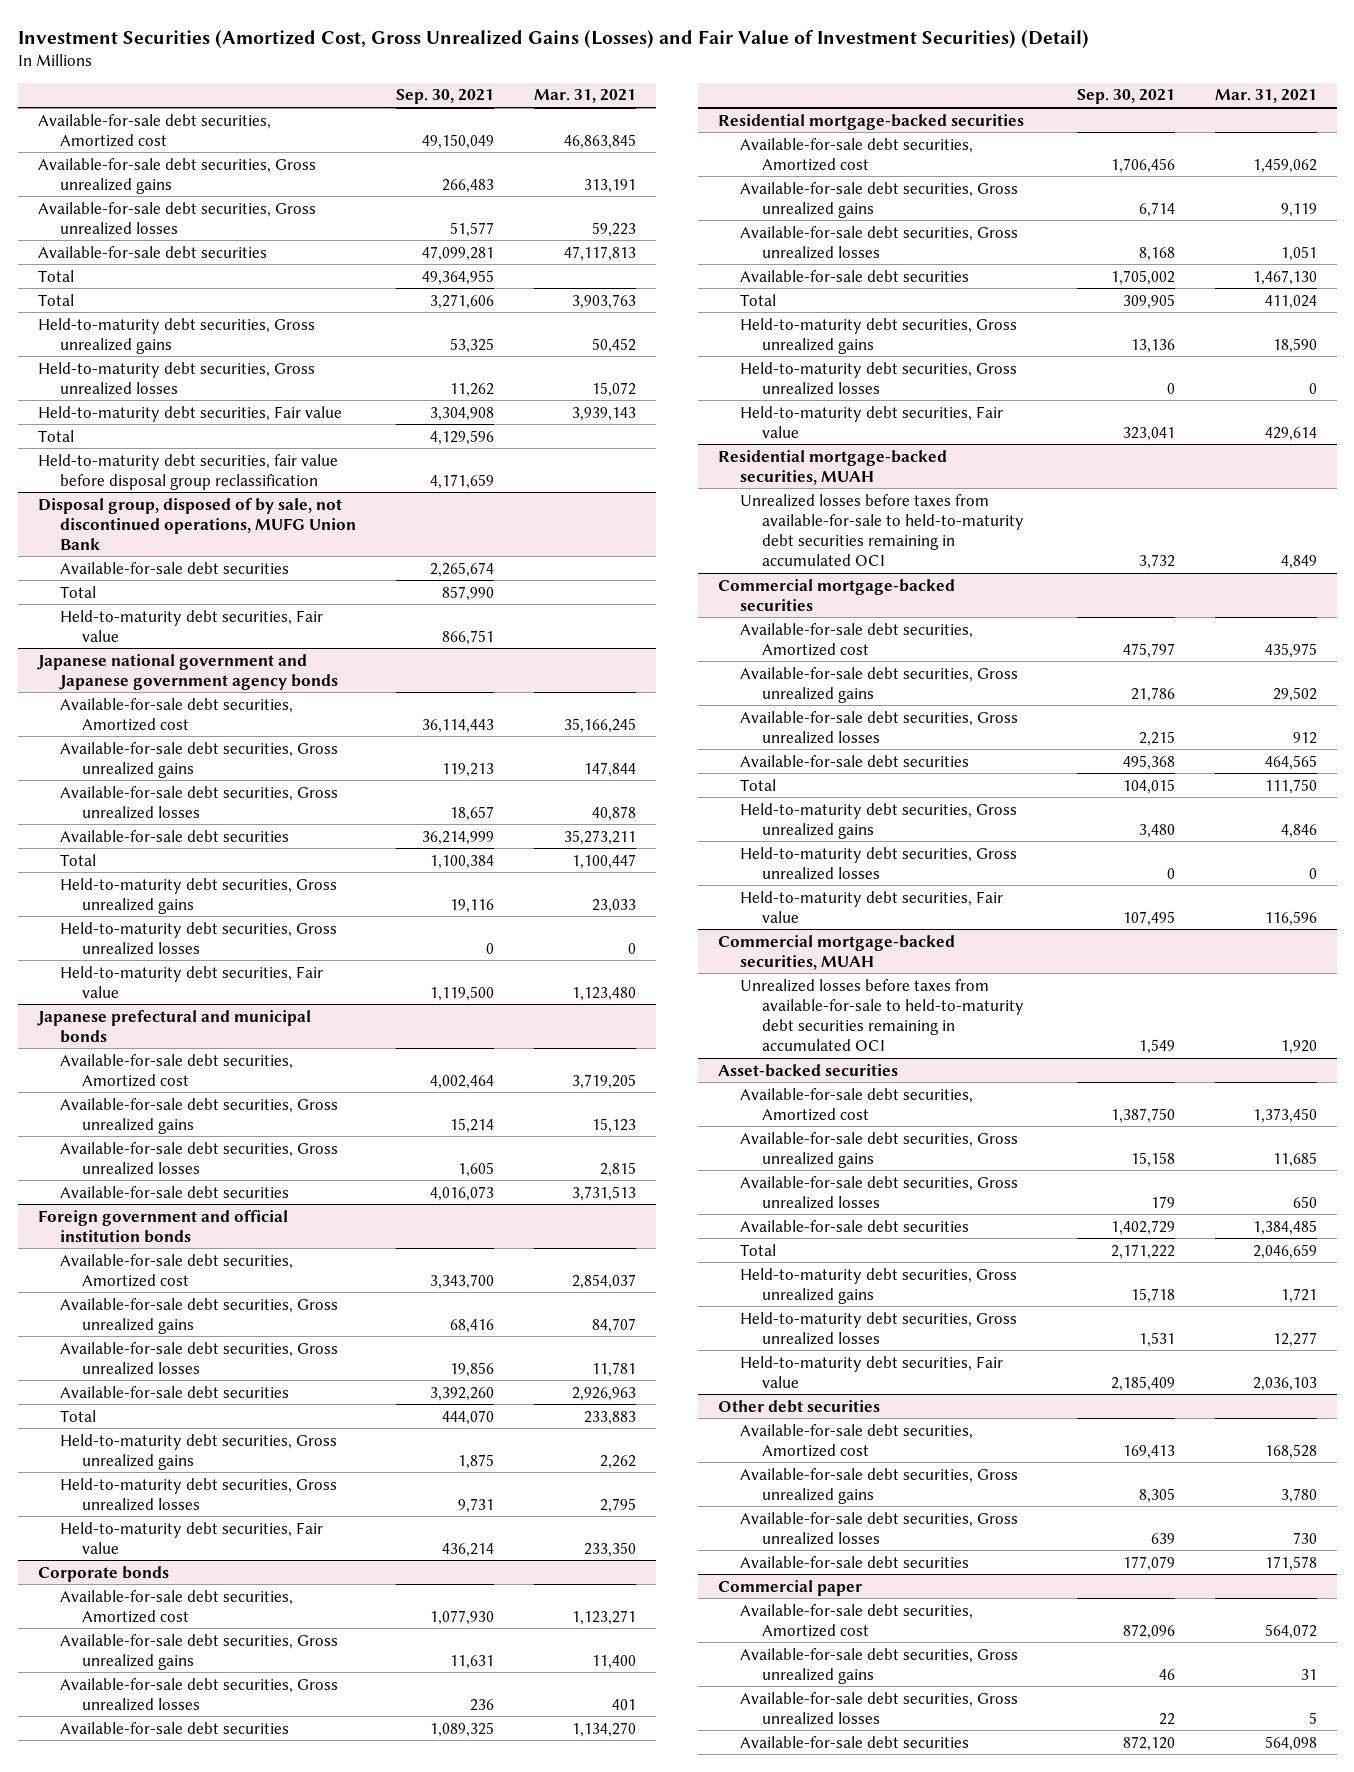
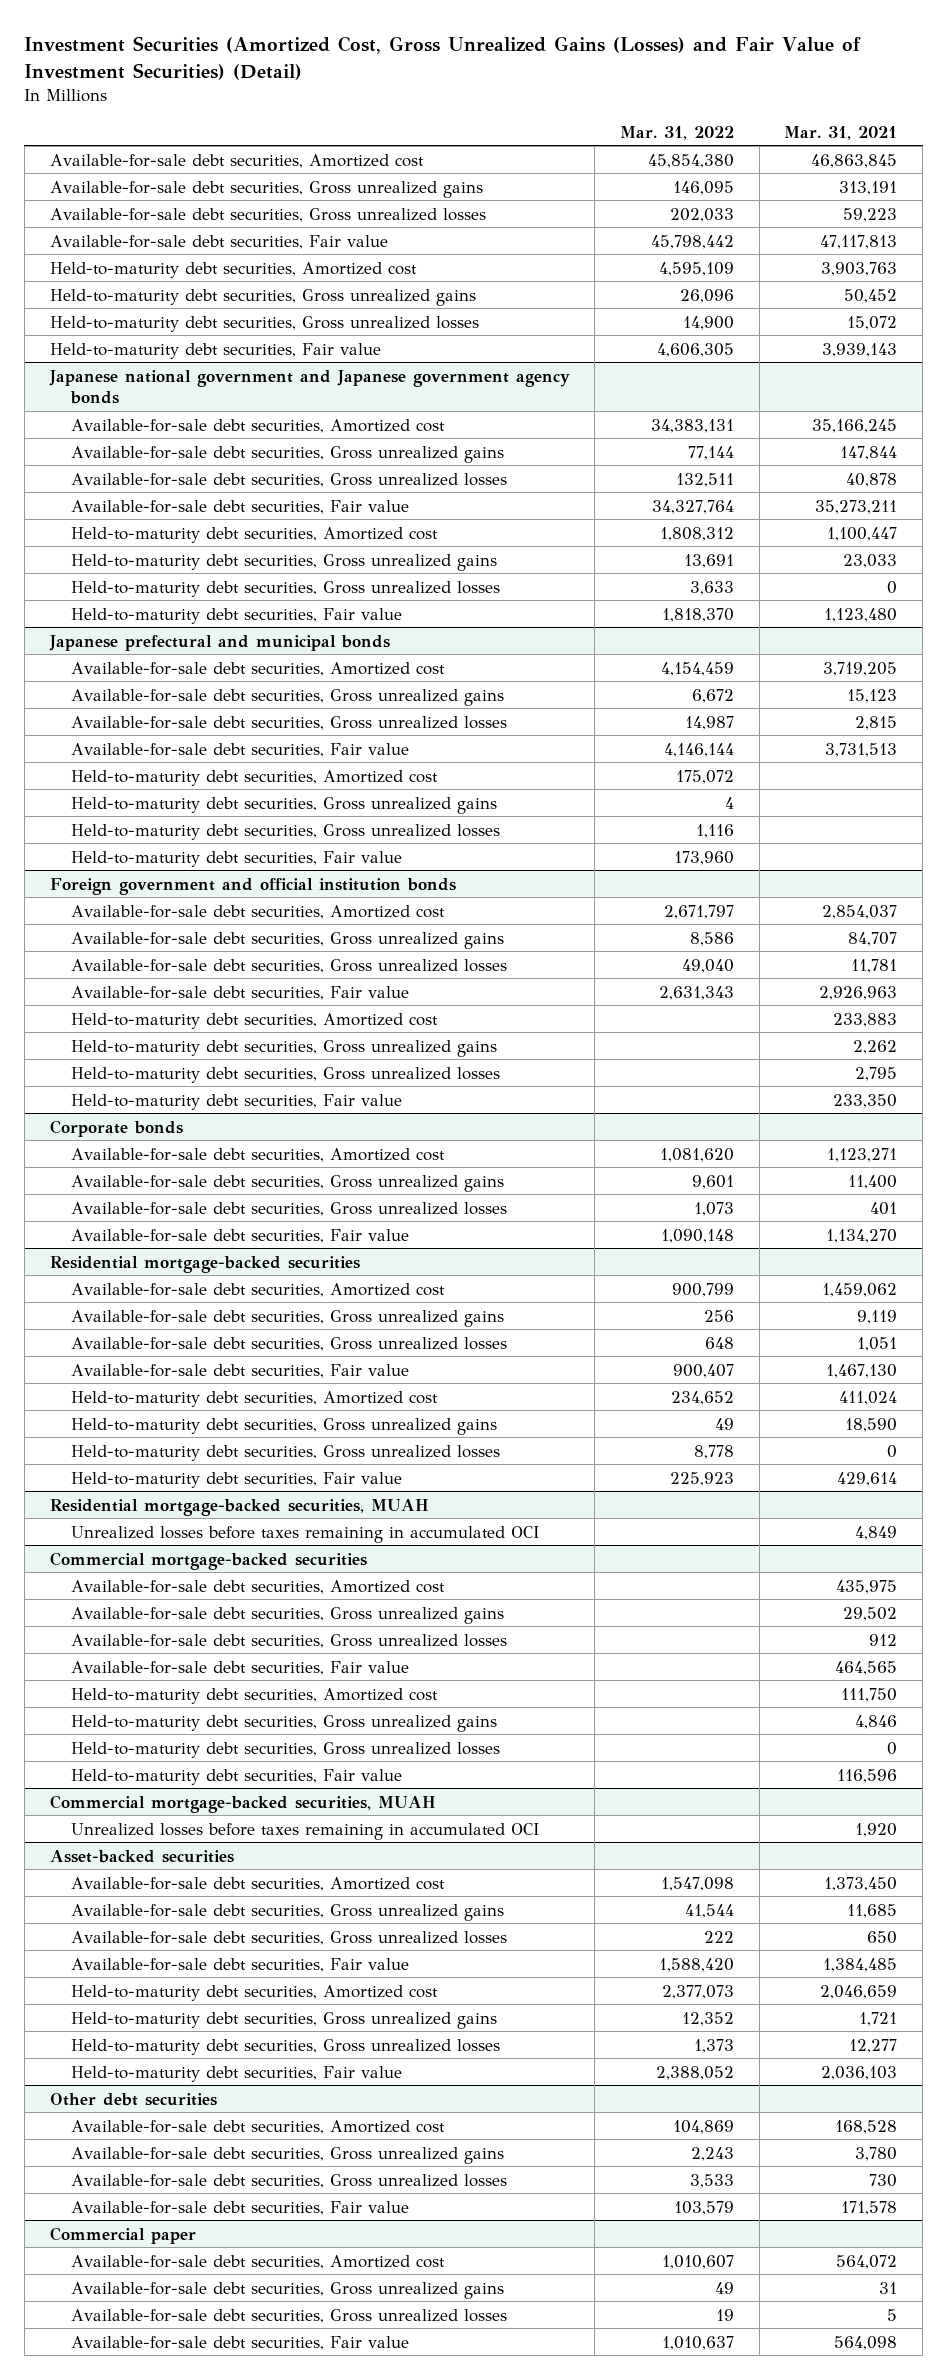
- | Sep. 30, 2021 | Mar. 31, 2021
+ | Mar. 31, 2022 | Mar. 31, 2021
- Available-for-sale debt securities | 47,099,281 | 47,117,813
- Total | 49,364,955 |
- Total | 3,271,606 | 3,903,763
+ Available-for-sale debt securities, Fair value | 45,798,442 | 47,117,813
+ Held-to-maturity debt securities, Amortized cost | 4,595,109 | 3,903,763
- Total | 4,129,596 |
- Held-to-maturity debt securities, fair value before disposal group reclassification | 4,171,659 |
- Disposal group, disposed of by sale, not discontinued operations, MUFG Union Bank
- Available-for-sale debt securities | 2,265,674 |
- Total | 857,990 |
- Held-to-maturity debt securities, Fair value | 866,751 |
@ Japanese national government and Japanese government agency bonds
- Available-for-sale debt securities | 36,214,999 | 35,273,211
- Total | 1,100,384 | 1,100,447
+ Available-for-sale debt securities, Fair value | 34,327,764 | 35,273,211
+ Held-to-maturity debt securities, Amortized cost | 1,808,312 | 1,100,447
@ Japanese prefectural and municipal bonds
- Available-for-sale debt securities | 4,016,073 | 3,731,513
+ Available-for-sale debt securities, Fair value | 4,146,144 | 3,731,513
+ Held-to-maturity debt securities, Amortized cost | 175,072 |
+ Held-to-maturity debt securities, Gross unrealized gains | 4 |
+ Held-to-maturity debt securities, Gross unrealized losses | 1,116 |
+ Held-to-maturity debt securities, Fair value | 173,960 |
@ Foreign government and official institution bonds
- Available-for-sale debt securities | 3,392,260 | 2,926,963
- Total | 444,070 | 233,883
+ Available-for-sale debt securities, Fair value | 2,631,343 | 2,926,963
+ Held-to-maturity debt securities, Amortized cost | | 233,883
@ Corporate bonds
- Available-for-sale debt securities | 1,089,325 | 1,134,270
+ Available-for-sale debt securities, Fair value | 1,090,148 | 1,134,270
@ Residential mortgage-backed securities
- Available-for-sale debt securities | 1,705,002 | 1,467,130
- Total | 309,905 | 411,024
+ Available-for-sale debt securities, Fair value | 900,407 | 1,467,130
+ Held-to-maturity debt securities, Amortized cost | 234,652 | 411,024
@ Residential mortgage-backed securities, MUAH
- Unrealized losses before taxes from available-for-sale to held-to-maturity debt securities remaining in accumulated OCI | 3,732 | 4,849
+ Unrealized losses before taxes remaining in accumulated OCI | | 4,849
@ Commercial mortgage-backed securities
- Available-for-sale debt securities | 495,368 | 464,565
- Total | 104,015 | 111,750
+ Available-for-sale debt securities, Fair value | | 464,565
+ Held-to-maturity debt securities, Amortized cost | | 111,750
@ Commercial mortgage-backed securities, MUAH
- Unrealized losses before taxes from available-for-sale to held-to-maturity debt securities remaining in accumulated OCI | 1,549 | 1,920
+ Unrealized losses before taxes remaining in accumulated OCI | | 1,920
@ Asset-backed securities
- Available-for-sale debt securities | 1,402,729 | 1,384,485
- Total | 2,171,222 | 2,046,659
+ Available-for-sale debt securities, Fair value | 1,588,420 | 1,384,485
+ Held-to-maturity debt securities, Amortized cost | 2,377,073 | 2,046,659
@ Other debt securities
- Available-for-sale debt securities | 177,079 | 171,578
+ Available-for-sale debt securities, Fair value | 103,579 | 171,578
@ Commercial paper
- Available-for-sale debt securities | 872,120 | 564,098
+ Available-for-sale debt securities, Fair value | 1,010,637 | 564,098

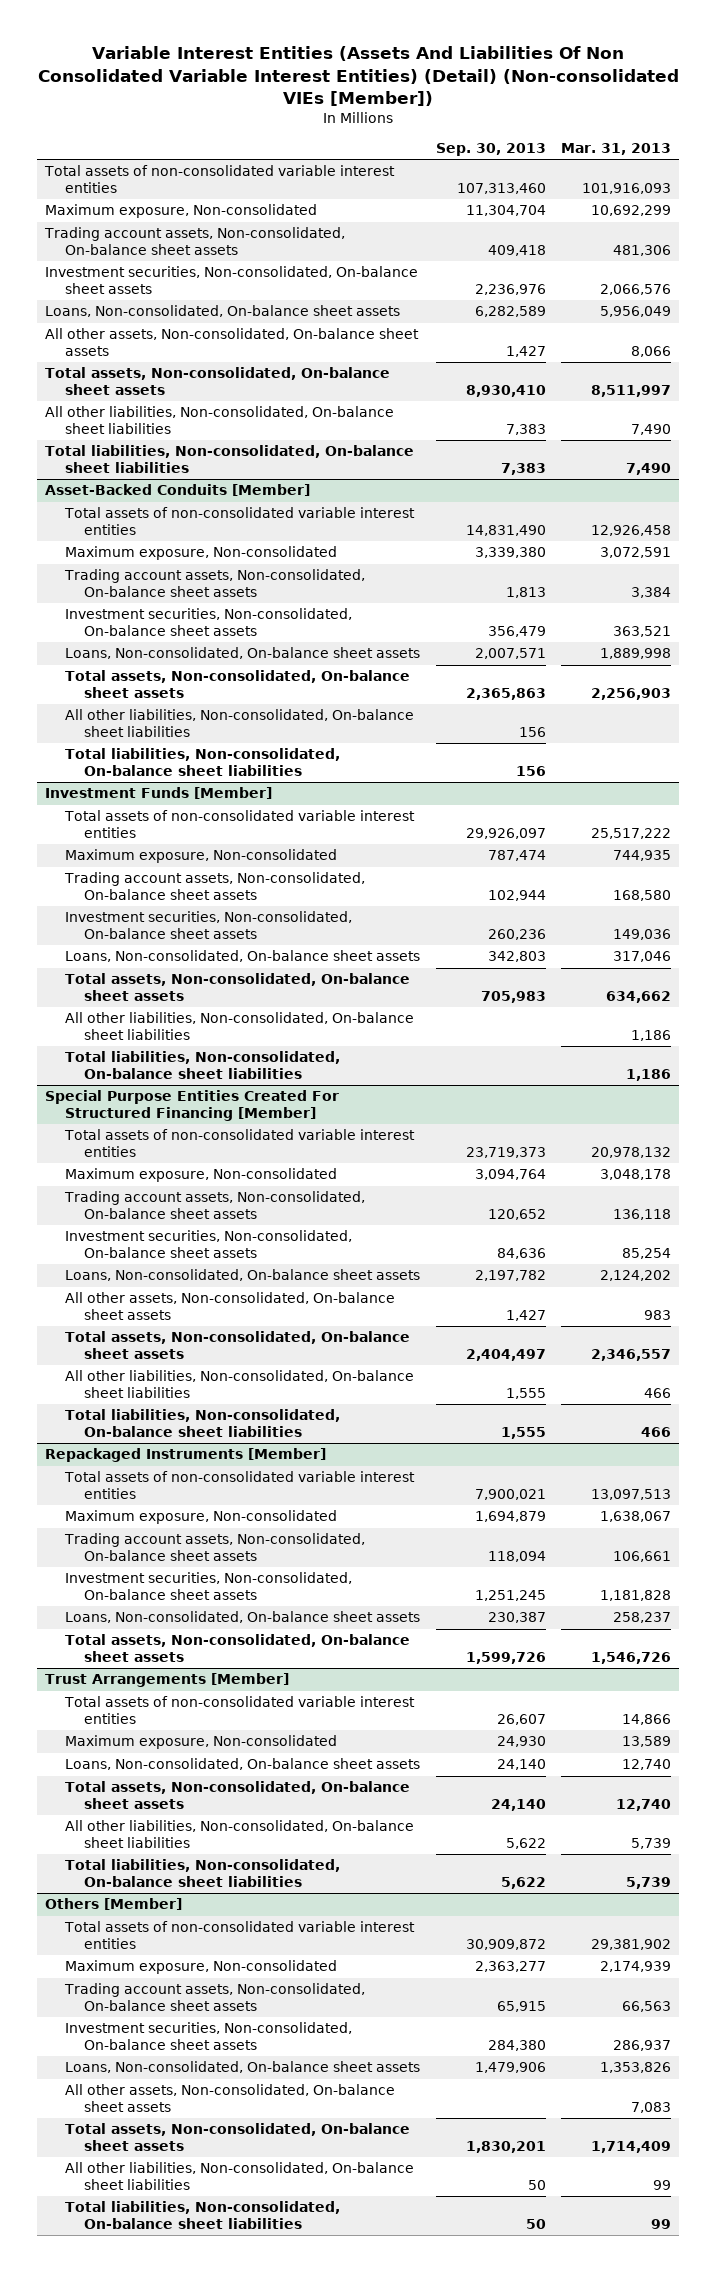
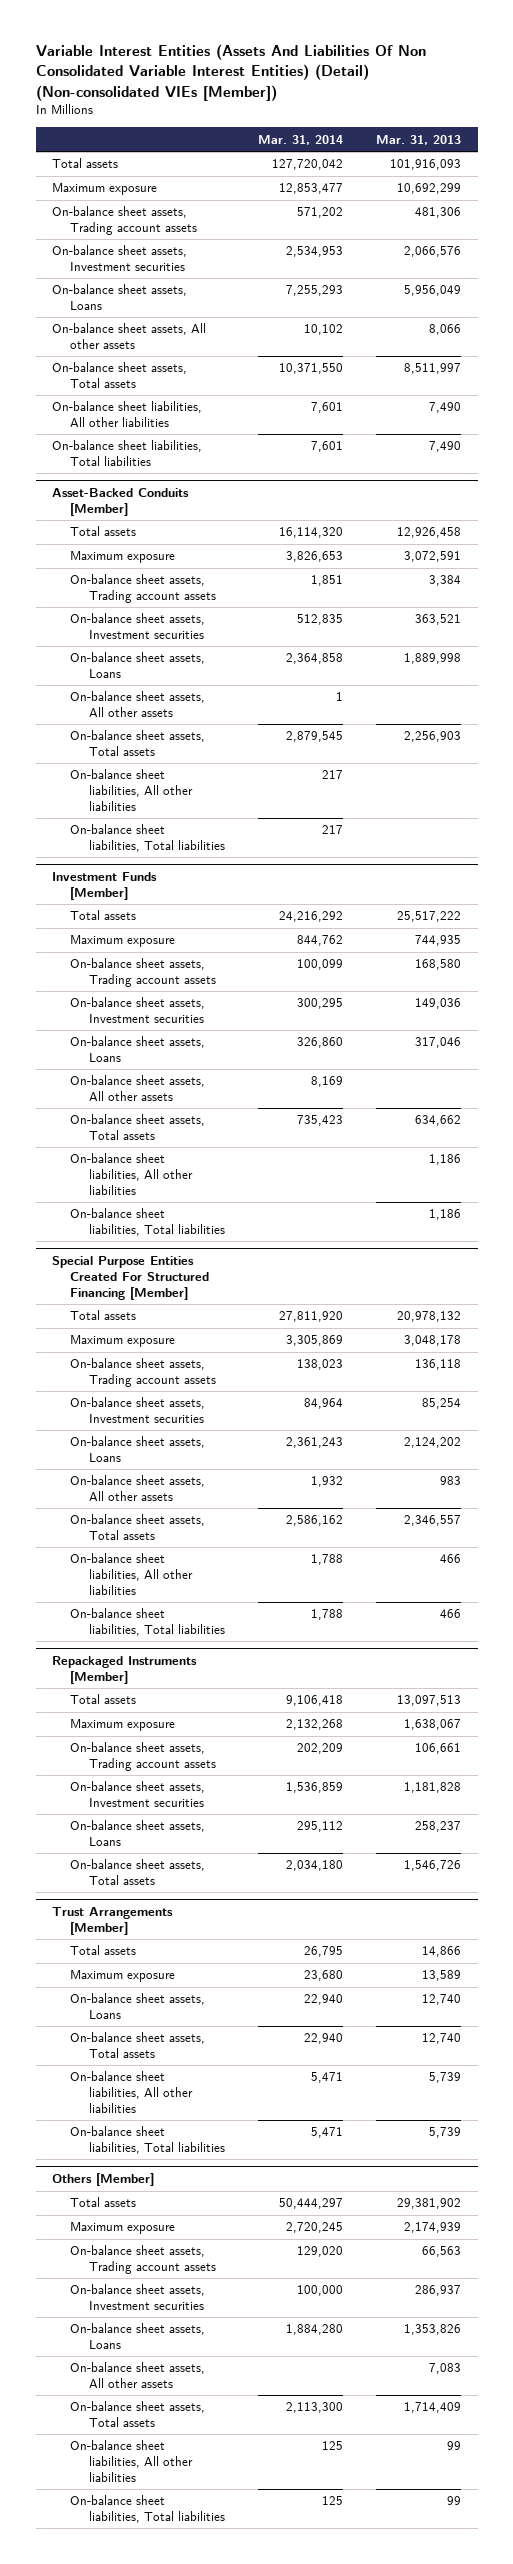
- | Sep. 30, 2013 | Mar. 31, 2013
+ | Mar. 31, 2014 | Mar. 31, 2013
- Total assets of non-consolidated variable interest entities | 107,313,460 | 101,916,093
- Maximum exposure, Non-consolidated | 11,304,704 | 10,692,299
- Trading account assets, Non-consolidated, On-balance sheet assets | 409,418 | 481,306
- Investment securities, Non-consolidated, On-balance sheet assets | 2,236,976 | 2,066,576
- Loans, Non-consolidated, On-balance sheet assets | 6,282,589 | 5,956,049
- All other assets, Non-consolidated, On-balance sheet assets | 1,427 | 8,066
- Total assets, Non-consolidated, On-balance sheet assets | 8,930,410 | 8,511,997
- All other liabilities, Non-consolidated, On-balance sheet liabilities | 7,383 | 7,490
- Total liabilities, Non-consolidated, On-balance sheet liabilities | 7,383 | 7,490
+ Total assets | 127,720,042 | 101,916,093
+ Maximum exposure | 12,853,477 | 10,692,299
+ On-balance sheet assets, Trading account assets | 571,202 | 481,306
+ On-balance sheet assets, Investment securities | 2,534,953 | 2,066,576
+ On-balance sheet assets, Loans | 7,255,293 | 5,956,049
+ On-balance sheet assets, All other assets | 10,102 | 8,066
+ On-balance sheet assets, Total assets | 10,371,550 | 8,511,997
+ On-balance sheet liabilities, All other liabilities | 7,601 | 7,490
+ On-balance sheet liabilities, Total liabilities | 7,601 | 7,490
@ Asset-Backed Conduits [Member]
- Total assets of non-consolidated variable interest entities | 14,831,490 | 12,926,458
- Maximum exposure, Non-consolidated | 3,339,380 | 3,072,591
- Trading account assets, Non-consolidated, On-balance sheet assets | 1,813 | 3,384
- Investment securities, Non-consolidated, On-balance sheet assets | 356,479 | 363,521
- Loans, Non-consolidated, On-balance sheet assets | 2,007,571 | 1,889,998
- Total assets, Non-consolidated, On-balance sheet assets | 2,365,863 | 2,256,903
- All other liabilities, Non-consolidated, On-balance sheet liabilities | 156 |
- Total liabilities, Non-consolidated, On-balance sheet liabilities | 156 |
+ Total assets | 16,114,320 | 12,926,458
+ Maximum exposure | 3,826,653 | 3,072,591
+ On-balance sheet assets, Trading account assets | 1,851 | 3,384
+ On-balance sheet assets, Investment securities | 512,835 | 363,521
+ On-balance sheet assets, Loans | 2,364,858 | 1,889,998
+ On-balance sheet assets, All other assets | 1 |
+ On-balance sheet assets, Total assets | 2,879,545 | 2,256,903
+ On-balance sheet liabilities, All other liabilities | 217 |
+ On-balance sheet liabilities, Total liabilities | 217 |
@ Investment Funds [Member]
- Total assets of non-consolidated variable interest entities | 29,926,097 | 25,517,222
- Maximum exposure, Non-consolidated | 787,474 | 744,935
- Trading account assets, Non-consolidated, On-balance sheet assets | 102,944 | 168,580
- Investment securities, Non-consolidated, On-balance sheet assets | 260,236 | 149,036
- Loans, Non-consolidated, On-balance sheet assets | 342,803 | 317,046
- Total assets, Non-consolidated, On-balance sheet assets | 705,983 | 634,662
- All other liabilities, Non-consolidated, On-balance sheet liabilities | | 1,186
- Total liabilities, Non-consolidated, On-balance sheet liabilities | | 1,186
+ Total assets | 24,216,292 | 25,517,222
+ Maximum exposure | 844,762 | 744,935
+ On-balance sheet assets, Trading account assets | 100,099 | 168,580
+ On-balance sheet assets, Investment securities | 300,295 | 149,036
+ On-balance sheet assets, Loans | 326,860 | 317,046
+ On-balance sheet assets, All other assets | 8,169 |
+ On-balance sheet assets, Total assets | 735,423 | 634,662
+ On-balance sheet liabilities, All other liabilities | | 1,186
+ On-balance sheet liabilities, Total liabilities | | 1,186
@ Special Purpose Entities Created For Structured Financing [Member]
- Total assets of non-consolidated variable interest entities | 23,719,373 | 20,978,132
- Maximum exposure, Non-consolidated | 3,094,764 | 3,048,178
- Trading account assets, Non-consolidated, On-balance sheet assets | 120,652 | 136,118
- Investment securities, Non-consolidated, On-balance sheet assets | 84,636 | 85,254
- Loans, Non-consolidated, On-balance sheet assets | 2,197,782 | 2,124,202
- All other assets, Non-consolidated, On-balance sheet assets | 1,427 | 983
- Total assets, Non-consolidated, On-balance sheet assets | 2,404,497 | 2,346,557
- All other liabilities, Non-consolidated, On-balance sheet liabilities | 1,555 | 466
- Total liabilities, Non-consolidated, On-balance sheet liabilities | 1,555 | 466
+ Total assets | 27,811,920 | 20,978,132
+ Maximum exposure | 3,305,869 | 3,048,178
+ On-balance sheet assets, Trading account assets | 138,023 | 136,118
+ On-balance sheet assets, Investment securities | 84,964 | 85,254
+ On-balance sheet assets, Loans | 2,361,243 | 2,124,202
+ On-balance sheet assets, All other assets | 1,932 | 983
+ On-balance sheet assets, Total assets | 2,586,162 | 2,346,557
+ On-balance sheet liabilities, All other liabilities | 1,788 | 466
+ On-balance sheet liabilities, Total liabilities | 1,788 | 466
@ Repackaged Instruments [Member]
- Total assets of non-consolidated variable interest entities | 7,900,021 | 13,097,513
- Maximum exposure, Non-consolidated | 1,694,879 | 1,638,067
- Trading account assets, Non-consolidated, On-balance sheet assets | 118,094 | 106,661
- Investment securities, Non-consolidated, On-balance sheet assets | 1,251,245 | 1,181,828
- Loans, Non-consolidated, On-balance sheet assets | 230,387 | 258,237
- Total assets, Non-consolidated, On-balance sheet assets | 1,599,726 | 1,546,726
+ Total assets | 9,106,418 | 13,097,513
+ Maximum exposure | 2,132,268 | 1,638,067
+ On-balance sheet assets, Trading account assets | 202,209 | 106,661
+ On-balance sheet assets, Investment securities | 1,536,859 | 1,181,828
+ On-balance sheet assets, Loans | 295,112 | 258,237
+ On-balance sheet assets, Total assets | 2,034,180 | 1,546,726
@ Trust Arrangements [Member]
- Total assets of non-consolidated variable interest entities | 26,607 | 14,866
- Maximum exposure, Non-consolidated | 24,930 | 13,589
- Loans, Non-consolidated, On-balance sheet assets | 24,140 | 12,740
- Total assets, Non-consolidated, On-balance sheet assets | 24,140 | 12,740
- All other liabilities, Non-consolidated, On-balance sheet liabilities | 5,622 | 5,739
- Total liabilities, Non-consolidated, On-balance sheet liabilities | 5,622 | 5,739
+ Total assets | 26,795 | 14,866
+ Maximum exposure | 23,680 | 13,589
+ On-balance sheet assets, Loans | 22,940 | 12,740
+ On-balance sheet assets, Total assets | 22,940 | 12,740
+ On-balance sheet liabilities, All other liabilities | 5,471 | 5,739
+ On-balance sheet liabilities, Total liabilities | 5,471 | 5,739
@ Others [Member]
- Total assets of non-consolidated variable interest entities | 30,909,872 | 29,381,902
- Maximum exposure, Non-consolidated | 2,363,277 | 2,174,939
- Trading account assets, Non-consolidated, On-balance sheet assets | 65,915 | 66,563
- Investment securities, Non-consolidated, On-balance sheet assets | 284,380 | 286,937
- Loans, Non-consolidated, On-balance sheet assets | 1,479,906 | 1,353,826
- All other assets, Non-consolidated, On-balance sheet assets | | 7,083
- Total assets, Non-consolidated, On-balance sheet assets | 1,830,201 | 1,714,409
- All other liabilities, Non-consolidated, On-balance sheet liabilities | 50 | 99
- Total liabilities, Non-consolidated, On-balance sheet liabilities | 50 | 99
+ Total assets | 50,444,297 | 29,381,902
+ Maximum exposure | 2,720,245 | 2,174,939
+ On-balance sheet assets, Trading account assets | 129,020 | 66,563
+ On-balance sheet assets, Investment securities | 100,000 | 286,937
+ On-balance sheet assets, Loans | 1,884,280 | 1,353,826
+ On-balance sheet assets, All other assets | | 7,083
+ On-balance sheet assets, Total assets | 2,113,300 | 1,714,409
+ On-balance sheet liabilities, All other liabilities | 125 | 99
+ On-balance sheet liabilities, Total liabilities | 125 | 99

